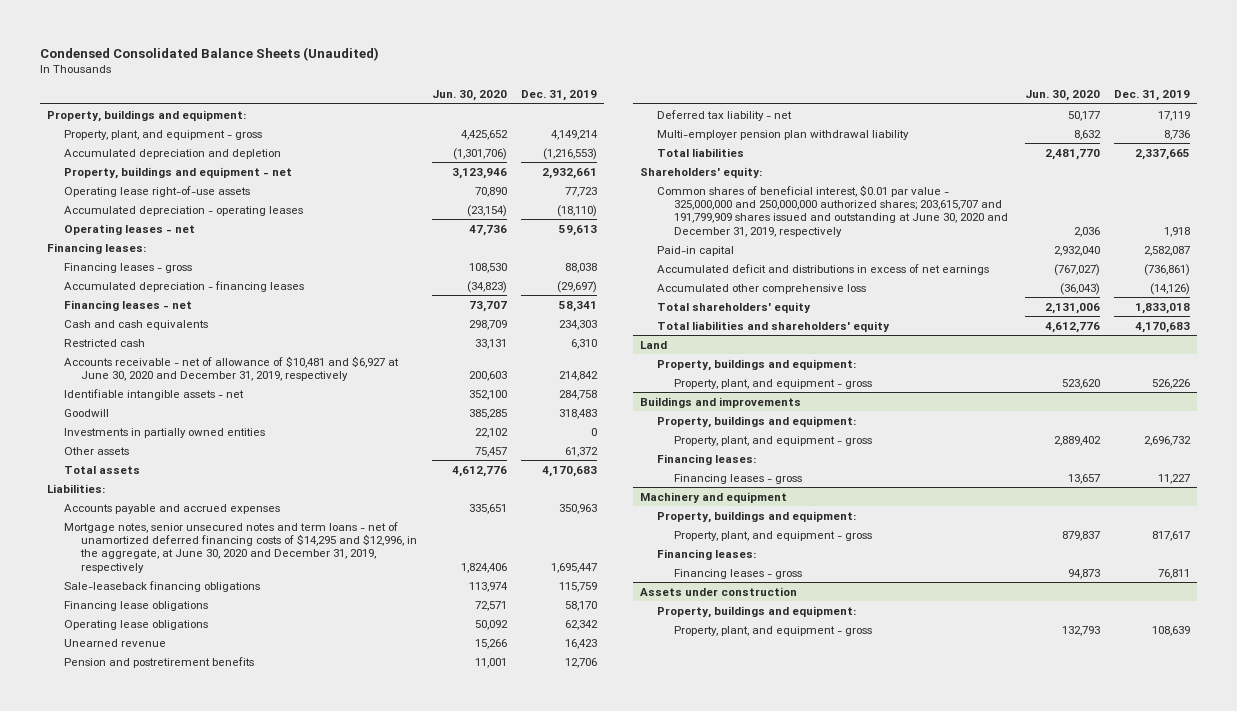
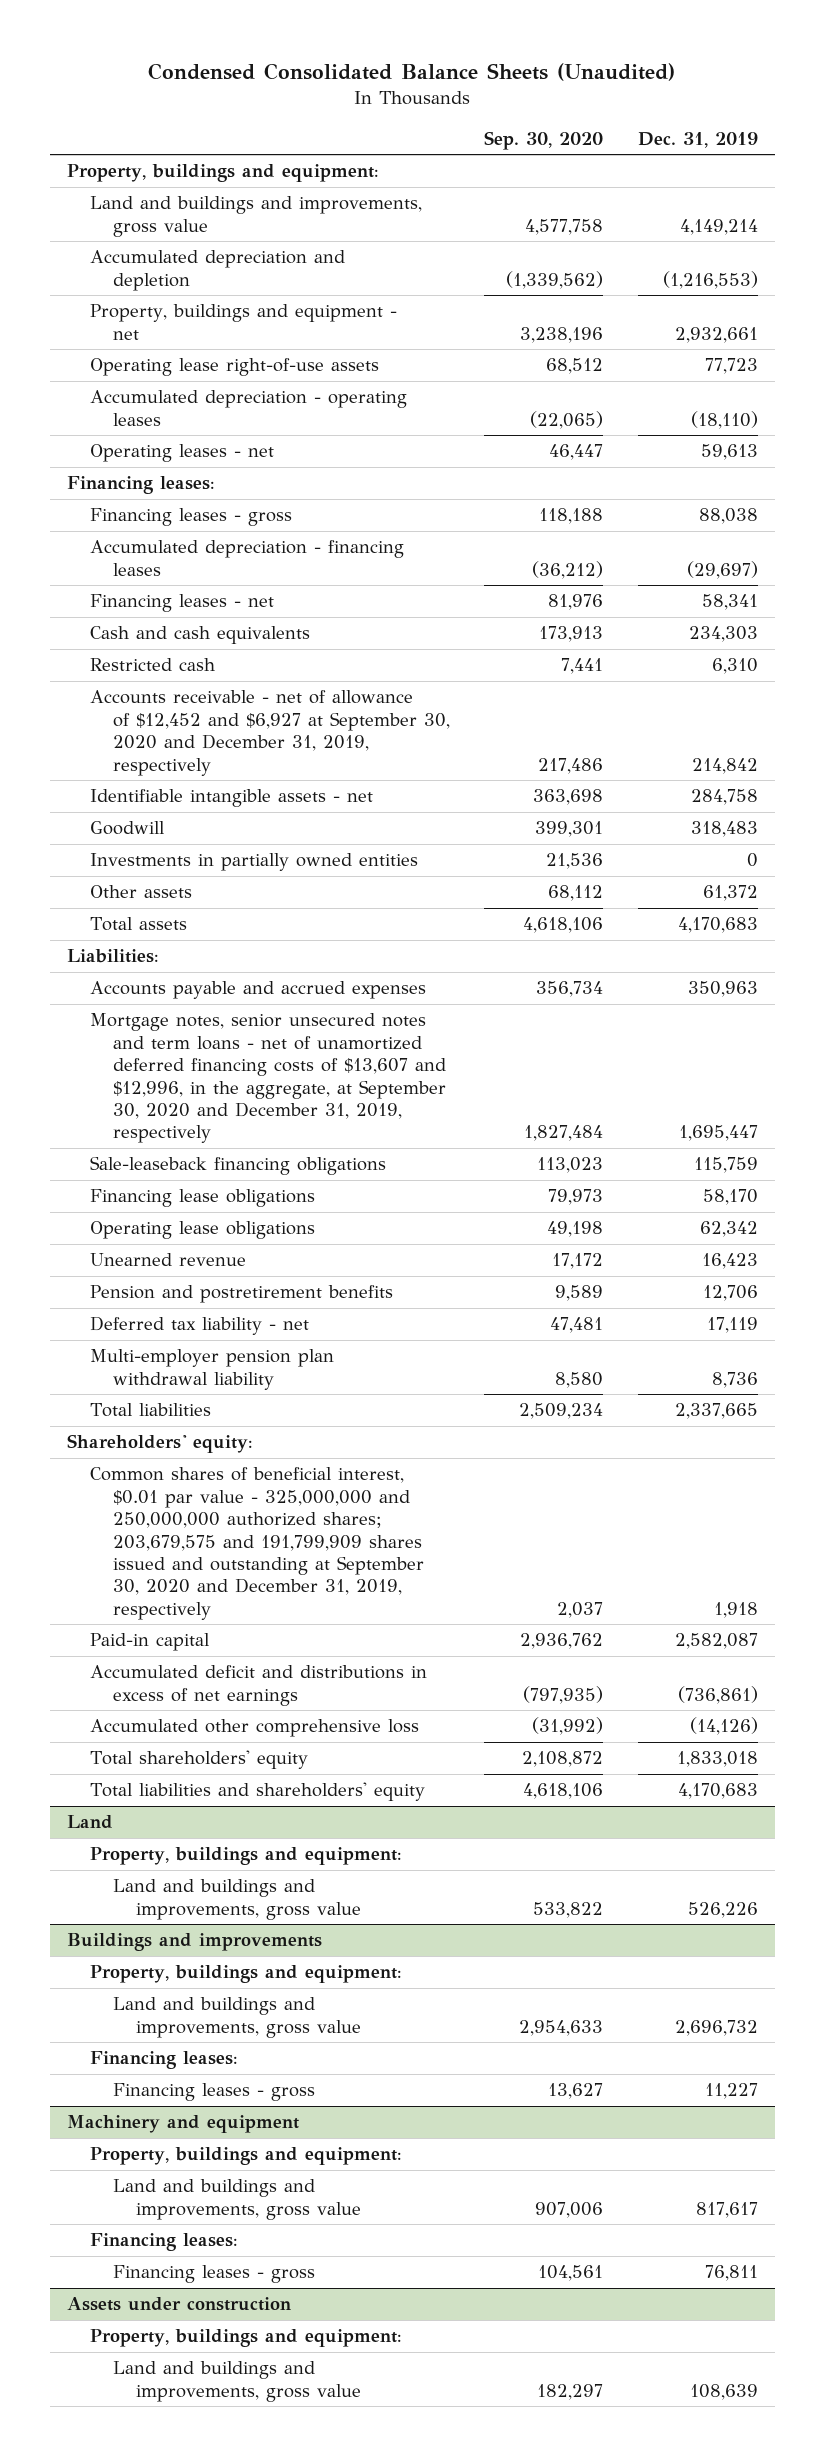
- | Jun. 30, 2020 | Dec. 31, 2019
+ | Sep. 30, 2020 | Dec. 31, 2019
- Property, plant, and equipment - gross | 4,425,652 | 4,149,214
+ Land and buildings and improvements, gross value | 4,577,758 | 4,149,214
- Accounts receivable - net of allowance of $10,481 and $6,927 at June 30, 2020 and December 31, 2019, respectively | 200,603 | 214,842
+ Accounts receivable - net of allowance of $12,452 and $6,927 at September 30, 2020 and December 31, 2019, respectively | 217,486 | 214,842
- Mortgage notes, senior unsecured notes and term loans - net of unamortized deferred financing costs of $14,295 and $12,996, in the aggregate, at June 30, 2020 and December 31, 2019, respectively | 1,824,406 | 1,695,447
+ Mortgage notes, senior unsecured notes and term loans - net of unamortized deferred financing costs of $13,607 and $12,996, in the aggregate, at September 30, 2020 and December 31, 2019, respectively | 1,827,484 | 1,695,447
- Common shares of beneficial interest, $0.01 par value - 325,000,000 and 250,000,000 authorized shares; 203,615,707 and 191,799,909 shares issued and outstanding at June 30, 2020 and December 31, 2019, respectively | 2,036 | 1,918
+ Common shares of beneficial interest, $0.01 par value - 325,000,000 and 250,000,000 authorized shares; 203,679,575 and 191,799,909 shares issued and outstanding at September 30, 2020 and December 31, 2019, respectively | 2,037 | 1,918
@ Land
- Property, plant, and equipment - gross | 523,620 | 526,226
+ Land and buildings and improvements, gross value | 533,822 | 526,226
@ Buildings and improvements
- Property, plant, and equipment - gross | 2,889,402 | 2,696,732
+ Land and buildings and improvements, gross value | 2,954,633 | 2,696,732
@ Machinery and equipment
- Property, plant, and equipment - gross | 879,837 | 817,617
+ Land and buildings and improvements, gross value | 907,006 | 817,617
@ Assets under construction
- Property, plant, and equipment - gross | 132,793 | 108,639
+ Land and buildings and improvements, gross value | 182,297 | 108,639

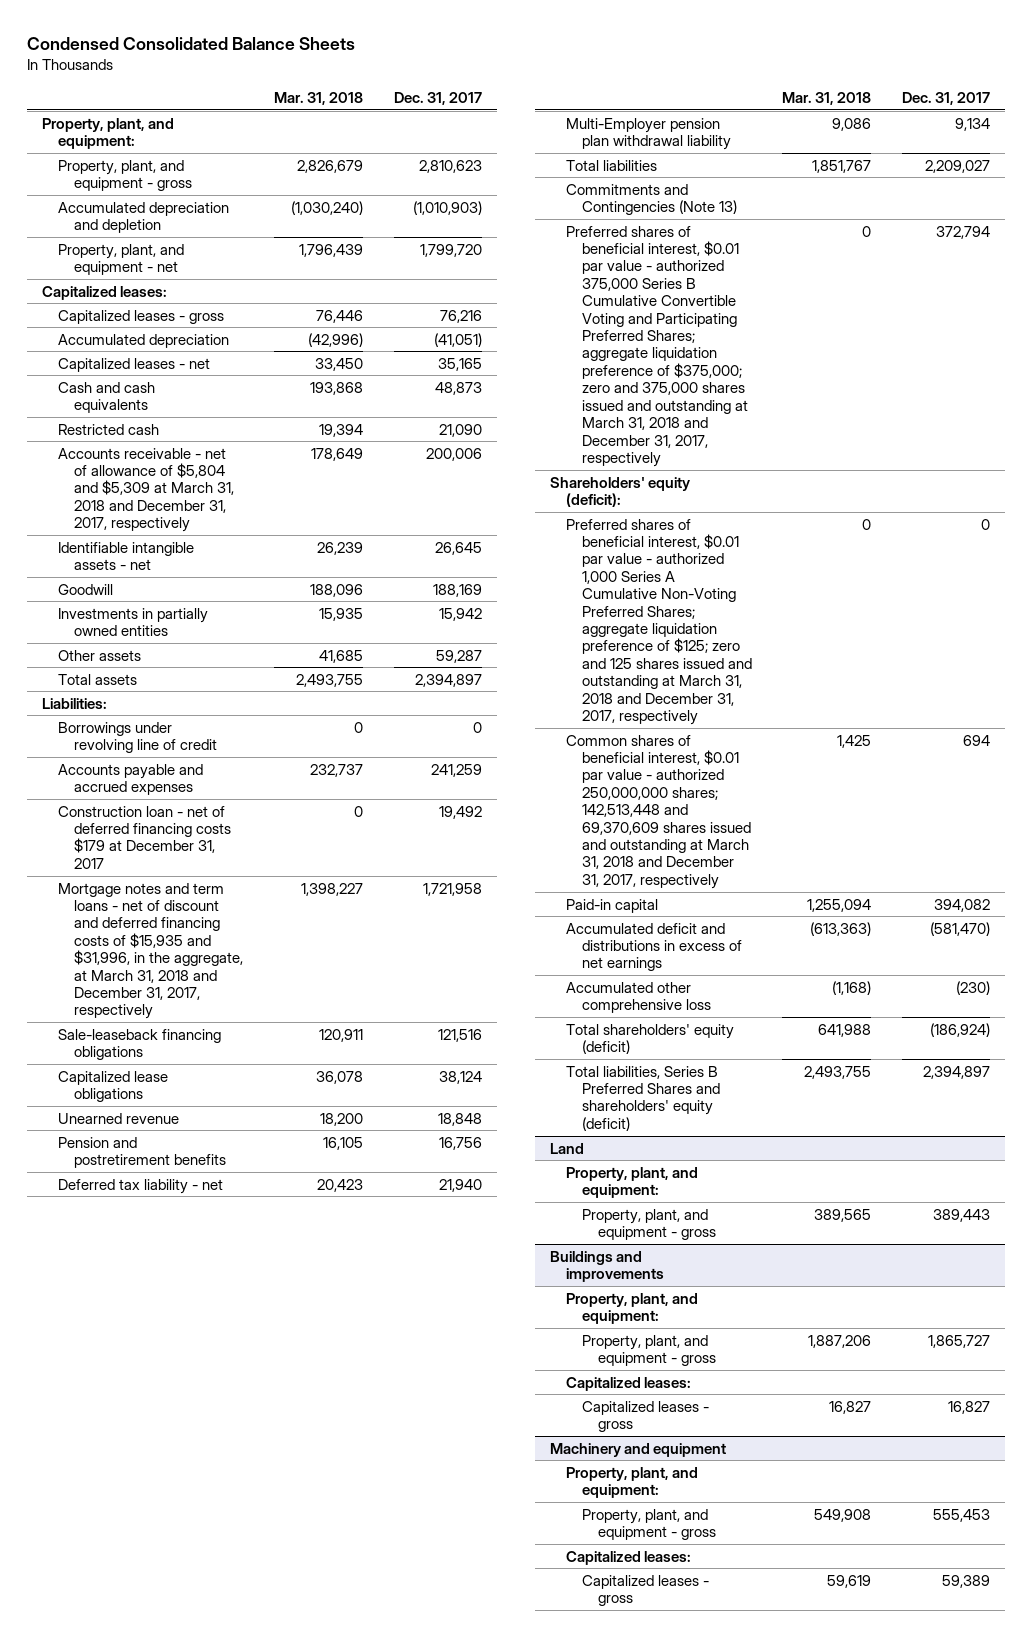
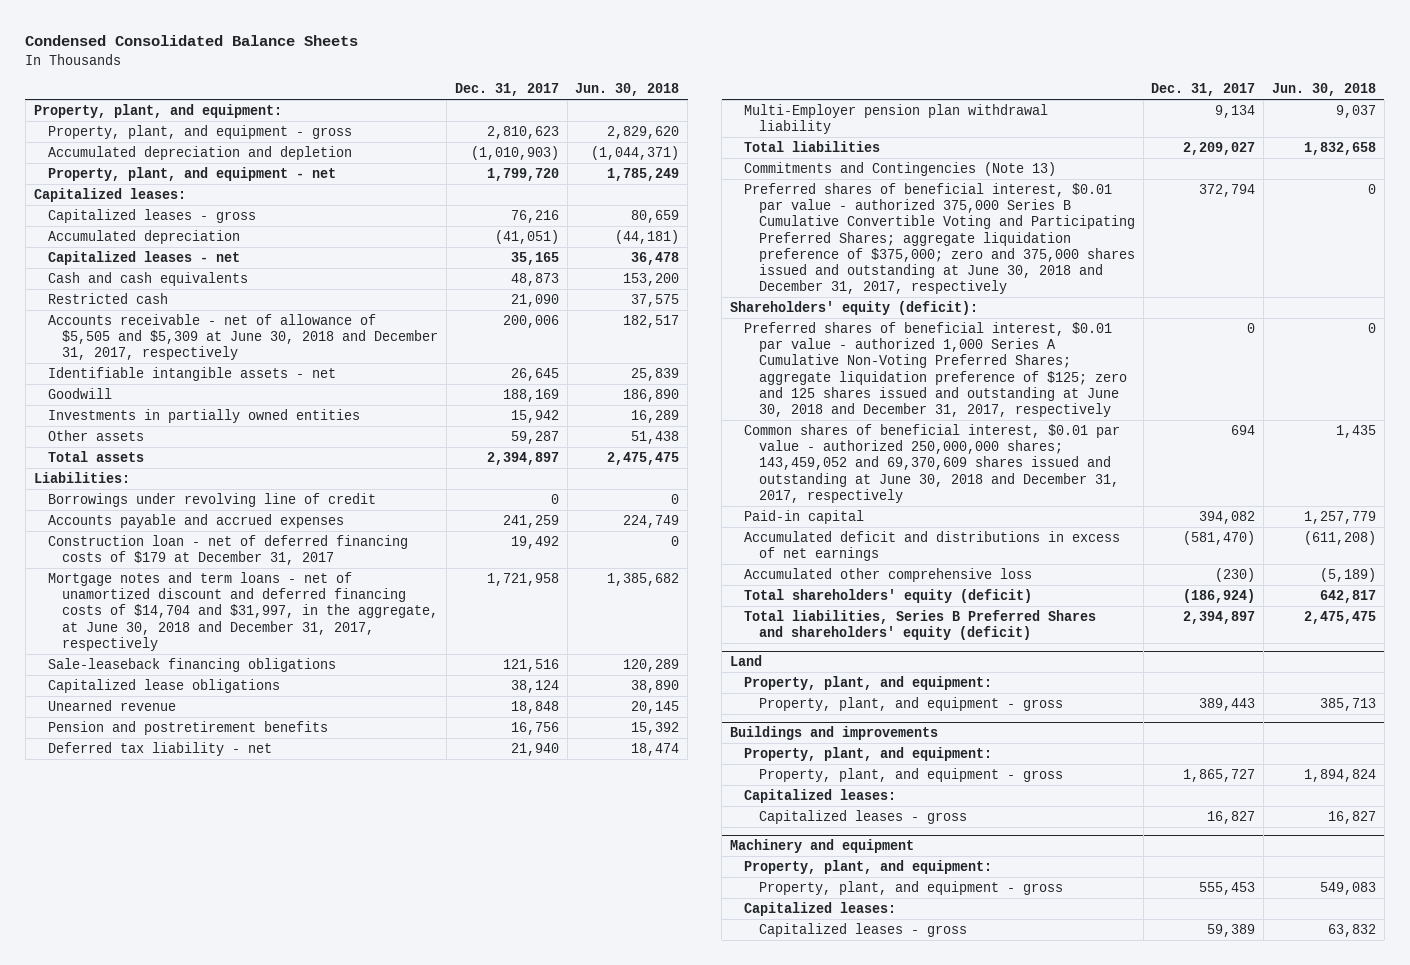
- | Mar. 31, 2018 | Dec. 31, 2017
+ | Dec. 31, 2017 | Jun. 30, 2018
- Accounts receivable - net of allowance of $5,804 and $5,309 at March 31, 2018 and December 31, 2017, respectively | 178,649 | 200,006
+ Accounts receivable - net of allowance of $5,505 and $5,309 at June 30, 2018 and December 31, 2017, respectively | 200,006 | 182,517
- Construction loan - net of deferred financing costs $179 at December 31, 2017 | 0 | 19,492
- Mortgage notes and term loans - net of discount and deferred financing costs of $15,935 and $31,996, in the aggregate, at March 31, 2018 and December 31, 2017, respectively | 1,398,227 | 1,721,958
+ Construction loan - net of deferred financing costs of $179 at December 31, 2017 | 19,492 | 0
+ Mortgage notes and term loans - net of unamortized discount and deferred financing costs of $14,704 and $31,997, in the aggregate, at June 30, 2018 and December 31, 2017, respectively | 1,721,958 | 1,385,682
- Preferred shares of beneficial interest, $0.01 par value - authorized 375,000 Series B Cumulative Convertible Voting and Participating Preferred Shares; aggregate liquidation preference of $375,000; zero and 375,000 shares issued and outstanding at March 31, 2018 and December 31, 2017, respectively | 0 | 372,794
+ Preferred shares of beneficial interest, $0.01 par value - authorized 375,000 Series B Cumulative Convertible Voting and Participating Preferred Shares; aggregate liquidation preference of $375,000; zero and 375,000 shares issued and outstanding at June 30, 2018 and December 31, 2017, respectively | 372,794 | 0
- Preferred shares of beneficial interest, $0.01 par value - authorized 1,000 Series A Cumulative Non-Voting Preferred Shares; aggregate liquidation preference of $125; zero and 125 shares issued and outstanding at March 31, 2018 and December 31, 2017, respectively | 0 | 0
- Common shares of beneficial interest, $0.01 par value - authorized 250,000,000 shares; 142,513,448 and 69,370,609 shares issued and outstanding at March 31, 2018 and December 31, 2017, respectively | 1,425 | 694
+ Preferred shares of beneficial interest, $0.01 par value - authorized 1,000 Series A Cumulative Non-Voting Preferred Shares; aggregate liquidation preference of $125; zero and 125 shares issued and outstanding at June 30, 2018 and December 31, 2017, respectively | 0 | 0
+ Common shares of beneficial interest, $0.01 par value - authorized 250,000,000 shares; 143,459,052 and 69,370,609 shares issued and outstanding at June 30, 2018 and December 31, 2017, respectively | 694 | 1,435

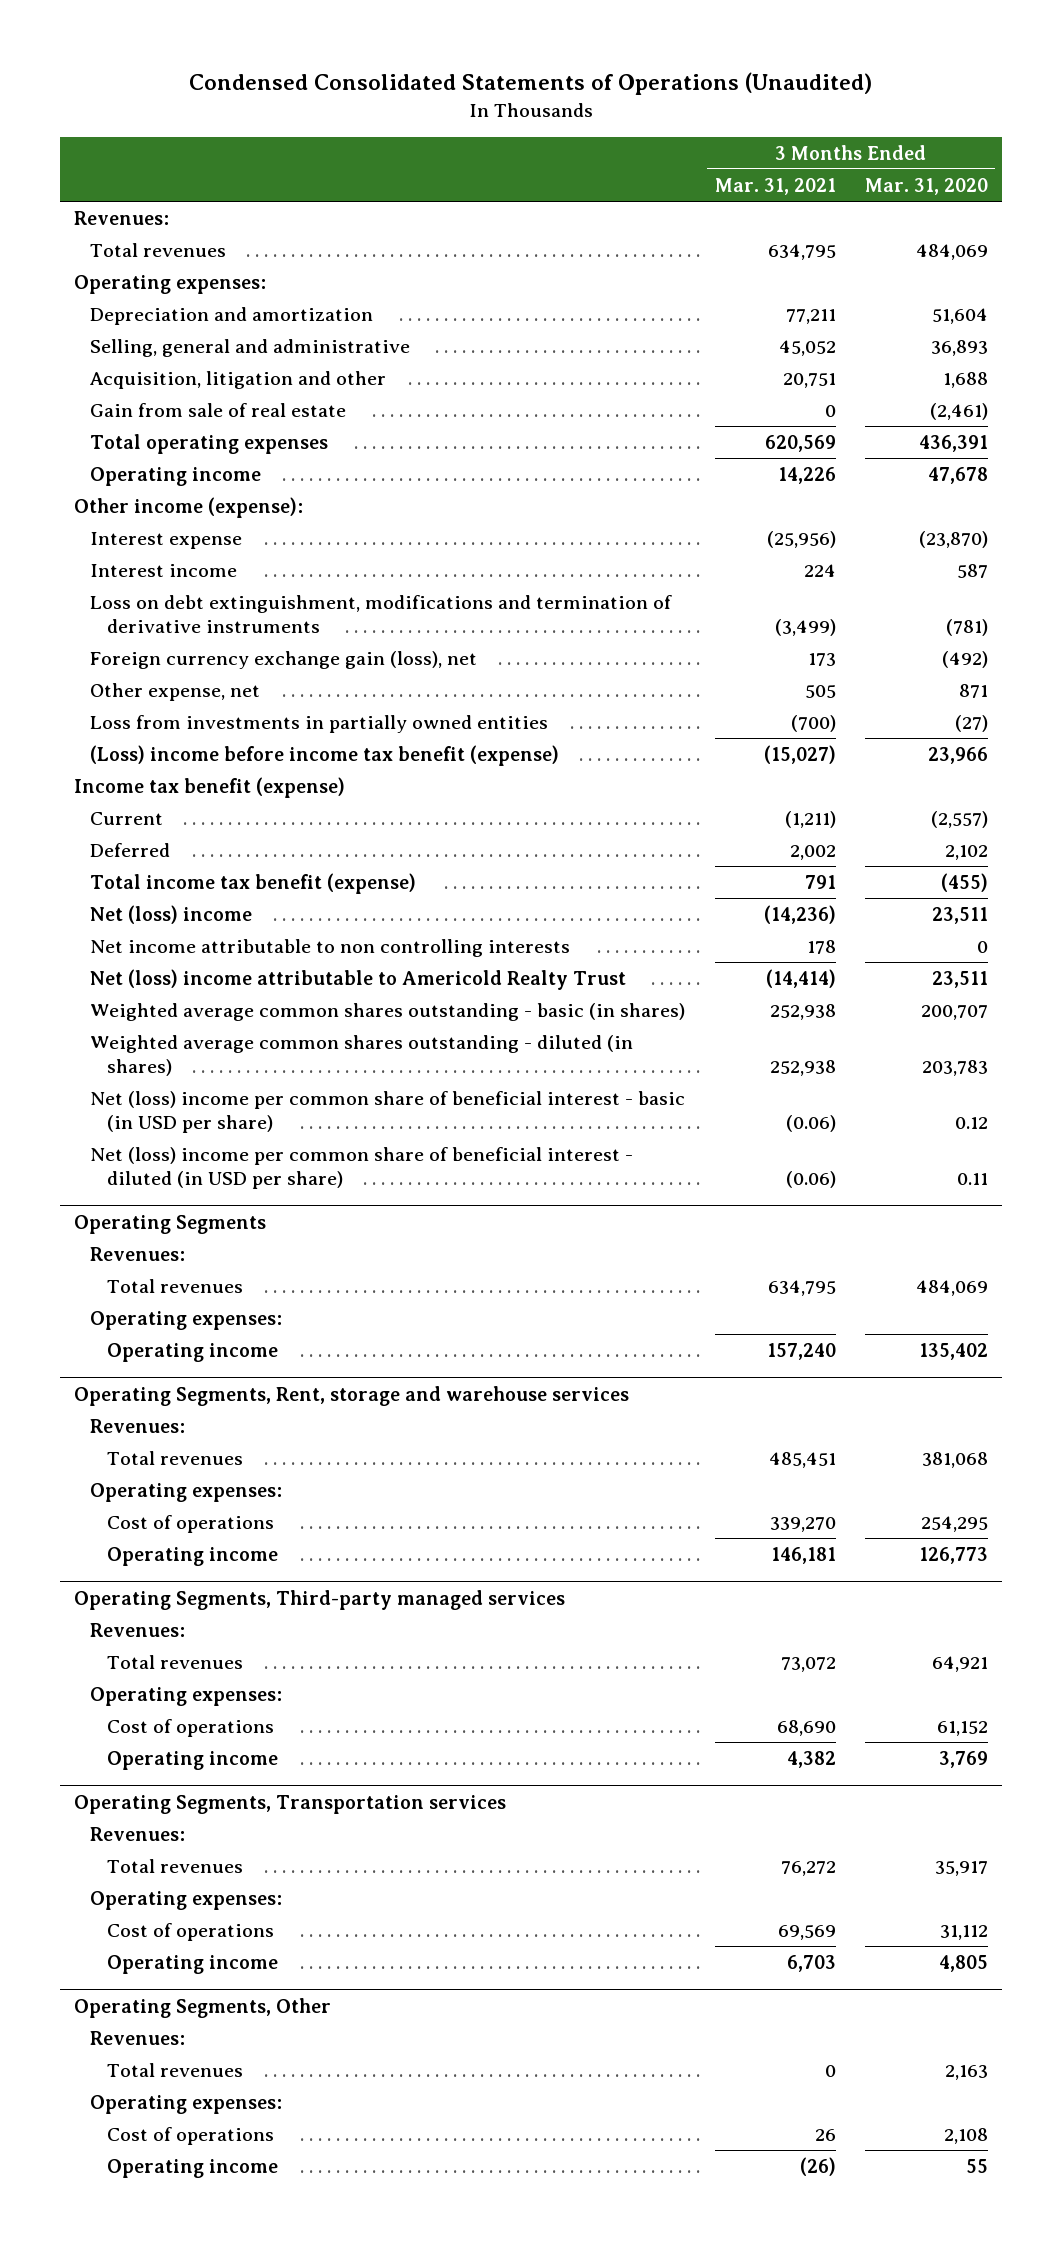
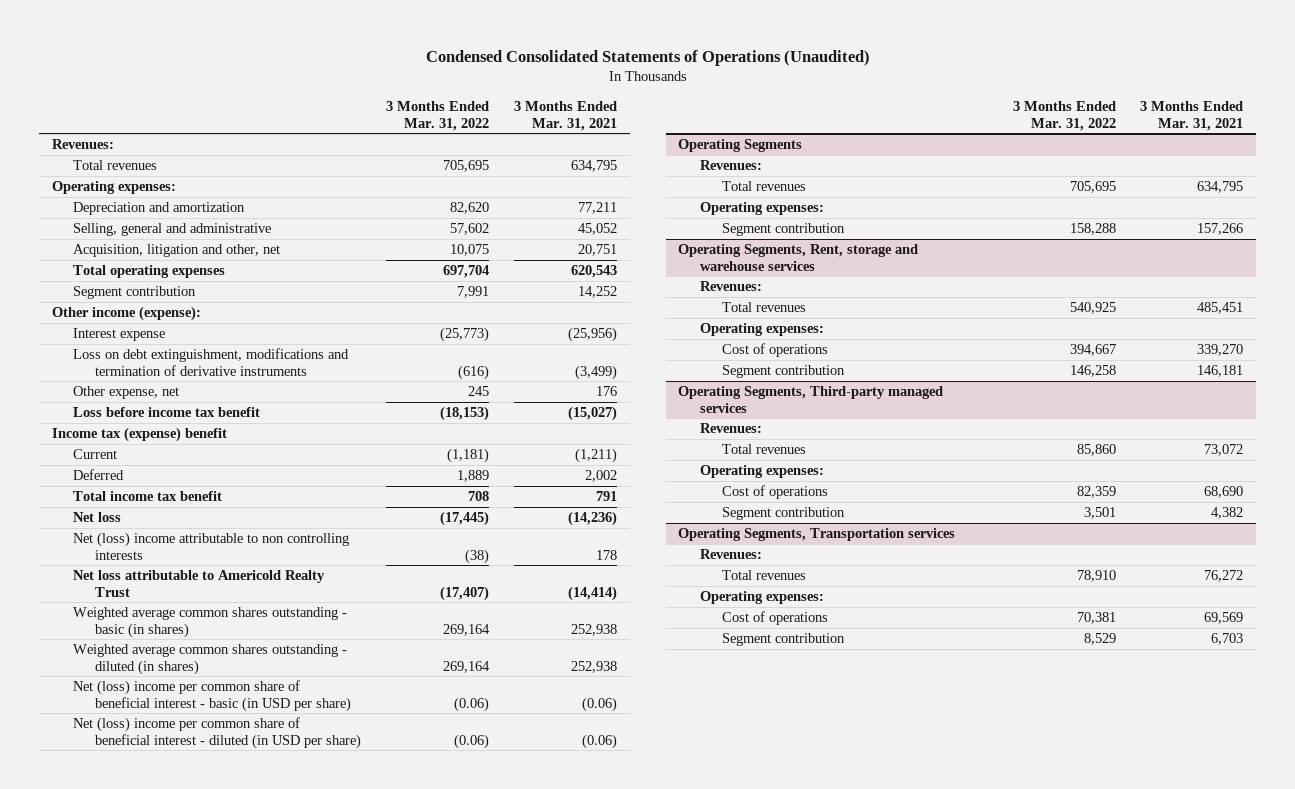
- | 3 Months Ended Mar. 31, 2021 | 3 Months Ended Mar. 31, 2020
+ | 3 Months Ended Mar. 31, 2022 | 3 Months Ended Mar. 31, 2021
- Acquisition, litigation and other | 20,751 | 1,688
- Gain from sale of real estate | 0 | (2,461)
- Total operating expenses | 620,569 | 436,391
- Operating income | 14,226 | 47,678
+ Acquisition, litigation and other, net | 10,075 | 20,751
+ Total operating expenses | 697,704 | 620,543
+ Segment contribution | 7,991 | 14,252
- Interest income | 224 | 587
- Foreign currency exchange gain (loss), net | 173 | (492)
- Other expense, net | 505 | 871
- Loss from investments in partially owned entities | (700) | (27)
- (Loss) income before income tax benefit (expense) | (15,027) | 23,966
- Income tax benefit (expense)
+ Other expense, net | 245 | 176
+ Loss before income tax benefit | (18,153) | (15,027)
+ Income tax (expense) benefit
- Total income tax benefit (expense) | 791 | (455)
- Net (loss) income | (14,236) | 23,511
- Net income attributable to non controlling interests | 178 | 0
- Net (loss) income attributable to Americold Realty Trust | (14,414) | 23,511
+ Total income tax benefit | 708 | 791
+ Net loss | (17,445) | (14,236)
+ Net (loss) income attributable to non controlling interests | (38) | 178
+ Net loss attributable to Americold Realty Trust | (17,407) | (14,414)
@ Operating Segments
- Operating income | 157,240 | 135,402
+ Segment contribution | 158,288 | 157,266
@ Operating Segments, Rent, storage and warehouse services
- Operating income | 146,181 | 126,773
+ Segment contribution | 146,258 | 146,181
@ Operating Segments, Third-party managed services
- Operating income | 4,382 | 3,769
+ Segment contribution | 3,501 | 4,382
@ Operating Segments, Transportation services
- Operating income | 6,703 | 4,805
- Operating Segments, Other
- Revenues:
- Total revenues | 0 | 2,163
- Operating expenses:
- Cost of operations | 26 | 2,108
- Operating income | (26) | 55
@ Operating Segments, Transportation services
+ Segment contribution | 8,529 | 6,703

